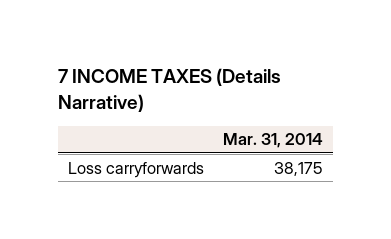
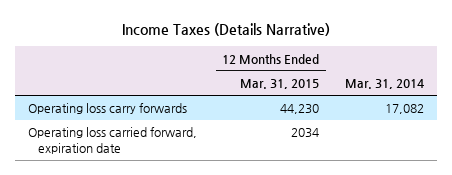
- 7 INCOME TAXES (Details Narrative)
+ Income Taxes (Details Narrative)
- | Mar. 31, 2014
+ | 12 Months Ended Mar. 31, 2015 | Mar. 31, 2014
- Loss carryforwards | 38,175
+ Operating loss carry forwards | 44,230 | 17,082
+ Operating loss carried forward, expiration date | 2034 |

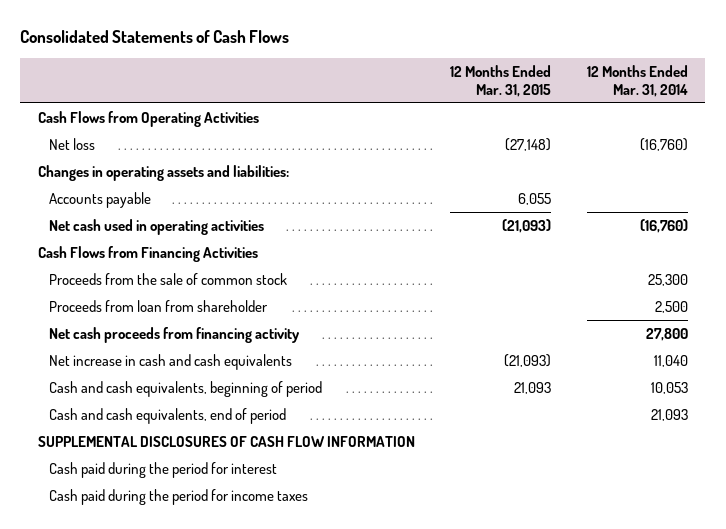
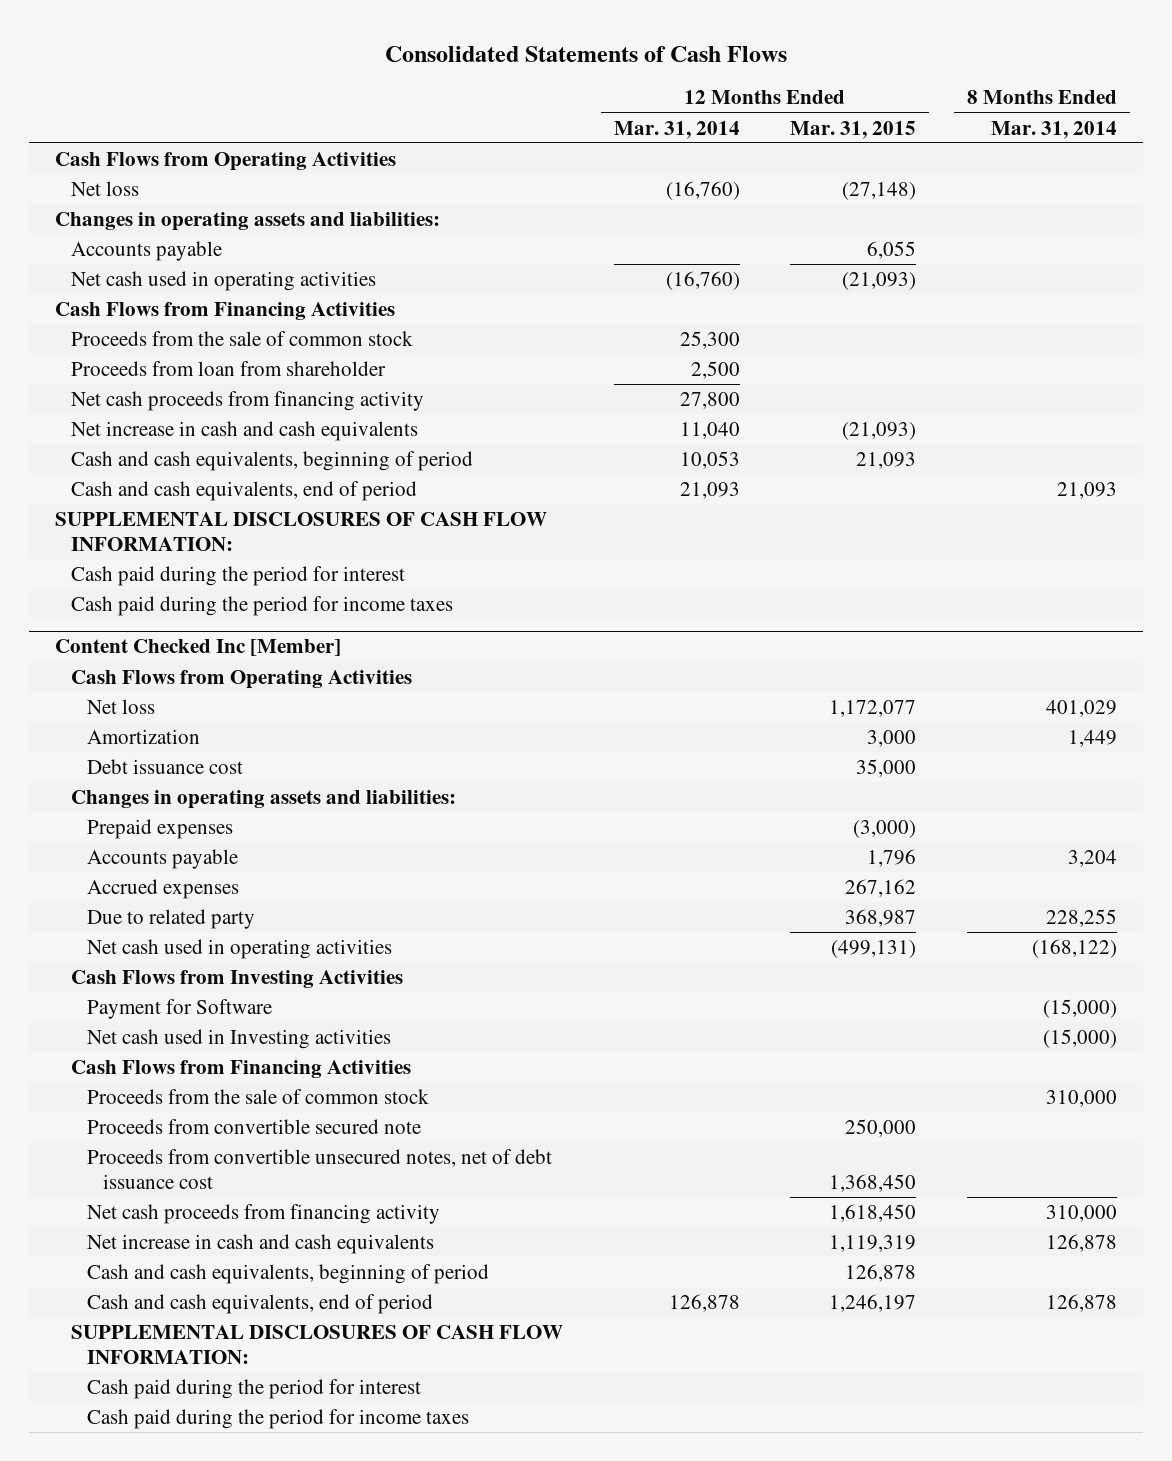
- | 12 Months Ended Mar. 31, 2015 | 12 Months Ended Mar. 31, 2014
+ | 12 Months Ended Mar. 31, 2014 | 12 Months Ended Mar. 31, 2015 | 8 Months Ended Mar. 31, 2014
- SUPPLEMENTAL DISCLOSURES OF CASH FLOW INFORMATION
+ SUPPLEMENTAL DISCLOSURES OF CASH FLOW INFORMATION:
+ Content Checked Inc [Member]
+ Cash Flows from Operating Activities
+ Net loss | | 1,172,077 | 401,029
+ Amortization | | 3,000 | 1,449
+ Debt issuance cost | | 35,000 |
+ Changes in operating assets and liabilities:
+ Prepaid expenses | | (3,000) |
+ Accounts payable | | 1,796 | 3,204
+ Accrued expenses | | 267,162 |
+ Due to related party | | 368,987 | 228,255
+ Net cash used in operating activities | | (499,131) | (168,122)
+ Cash Flows from Investing Activities
+ Payment for Software | | | (15,000)
+ Net cash used in Investing activities | | | (15,000)
+ Cash Flows from Financing Activities
+ Proceeds from the sale of common stock | | | 310,000
+ Proceeds from convertible secured note | | 250,000 |
+ Proceeds from convertible unsecured notes, net of debt issuance cost | | 1,368,450 |
+ Net cash proceeds from financing activity | | 1,618,450 | 310,000
+ Net increase in cash and cash equivalents | | 1,119,319 | 126,878
+ Cash and cash equivalents, beginning of period | | 126,878 |
+ Cash and cash equivalents, end of period | 126,878 | 1,246,197 | 126,878
+ SUPPLEMENTAL DISCLOSURES OF CASH FLOW INFORMATION:
+ Cash paid during the period for interest
+ Cash paid during the period for income taxes

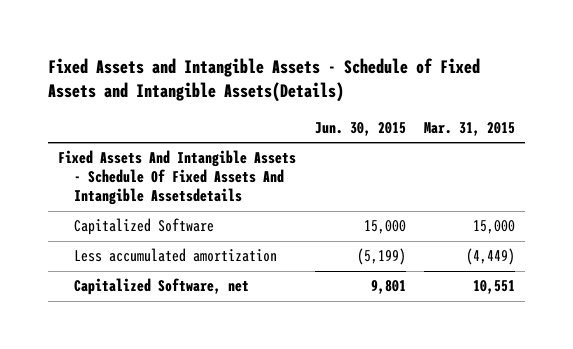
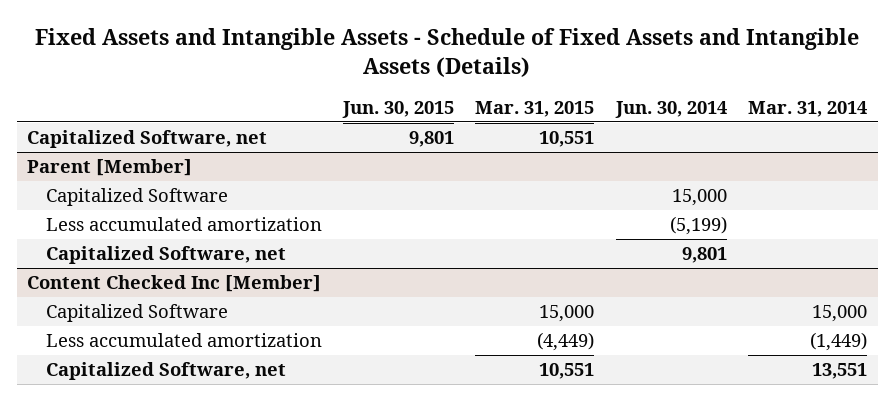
- Fixed Assets and Intangible Assets - Schedule of Fixed Assets and Intangible Assets(Details)
+ Fixed Assets and Intangible Assets - Schedule of Fixed Assets and Intangible Assets (Details)
- | Jun. 30, 2015 | Mar. 31, 2015
+ | Jun. 30, 2015 | Mar. 31, 2015 | Jun. 30, 2014 | Mar. 31, 2014
- Fixed Assets And Intangible Assets - Schedule Of Fixed Assets And Intangible Assetsdetails
- Capitalized Software | 15,000 | 15,000
- Less accumulated amortization | (5,199) | (4,449)
+ Parent [Member]
+ Capitalized Software | | | 15,000 |
+ Less accumulated amortization | | | (5,199) |
+ Capitalized Software, net | | | 9,801 |
+ Content Checked Inc [Member]
+ Capitalized Software | | 15,000 | | 15,000
+ Less accumulated amortization | | (4,449) | | (1,449)
+ Capitalized Software, net | | 10,551 | | 13,551

